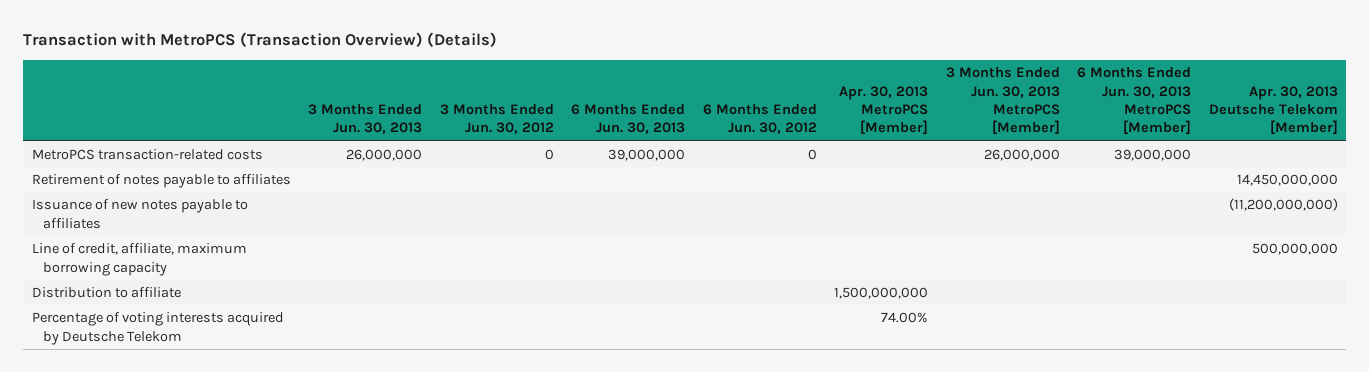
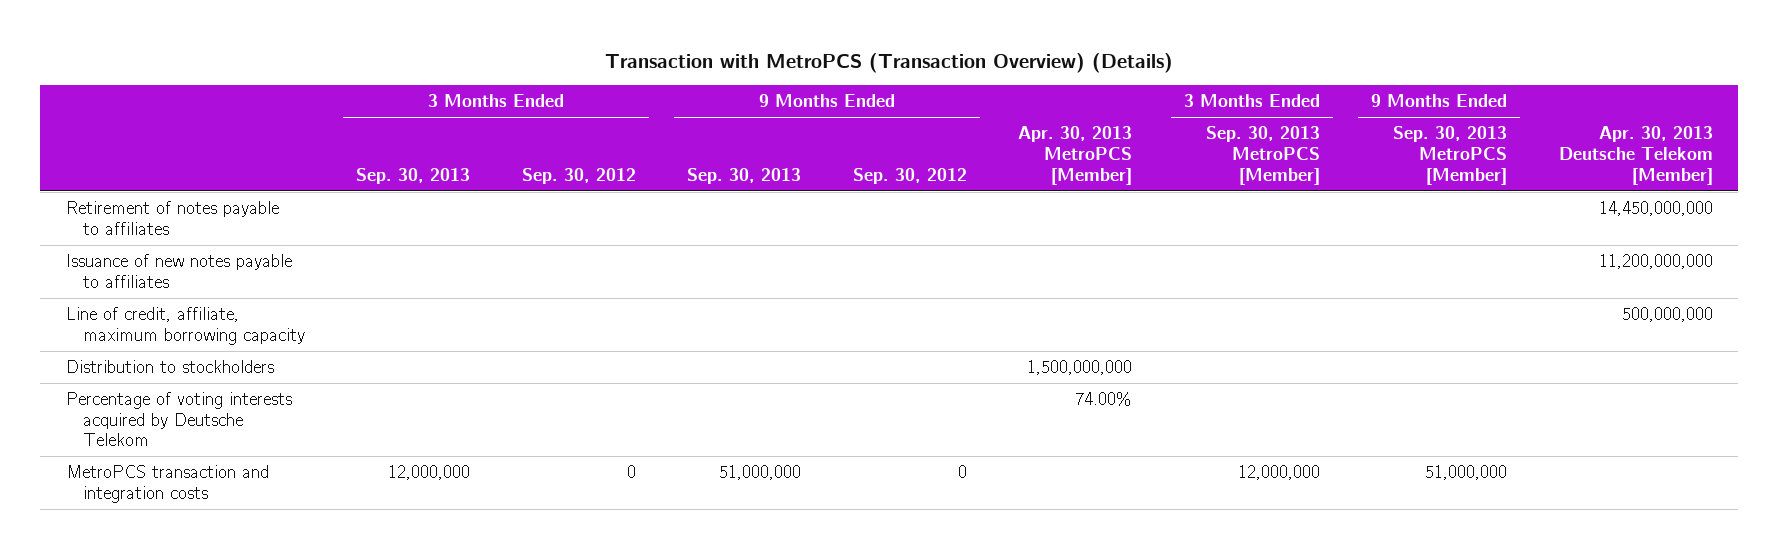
- | 3 Months Ended Jun. 30, 2013 | 3 Months Ended Jun. 30, 2012 | 6 Months Ended Jun. 30, 2013 | 6 Months Ended Jun. 30, 2012 | Apr. 30, 2013 MetroPCS [Member] | 3 Months Ended Jun. 30, 2013 MetroPCS [Member] | 6 Months Ended Jun. 30, 2013 MetroPCS [Member] | Apr. 30, 2013 Deutsche Telekom [Member]
+ | 3 Months Ended Sep. 30, 2013 | 3 Months Ended Sep. 30, 2012 | 9 Months Ended Sep. 30, 2013 | 9 Months Ended Sep. 30, 2012 | Apr. 30, 2013 MetroPCS [Member] | 3 Months Ended Sep. 30, 2013 MetroPCS [Member] | 9 Months Ended Sep. 30, 2013 MetroPCS [Member] | Apr. 30, 2013 Deutsche Telekom [Member]
- MetroPCS transaction-related costs | 26,000,000 | 0 | 39,000,000 | 0 | | 26,000,000 | 39,000,000 |
- Issuance of new notes payable to affiliates | | | | | | | | (11,200,000,000)
+ Issuance of new notes payable to affiliates | | | | | | | | 11,200,000,000
- Distribution to affiliate | | | | | 1,500,000,000 | | |
+ Distribution to stockholders | | | | | 1,500,000,000 | | |
+ MetroPCS transaction and integration costs | 12,000,000 | 0 | 51,000,000 | 0 | | 12,000,000 | 51,000,000 |

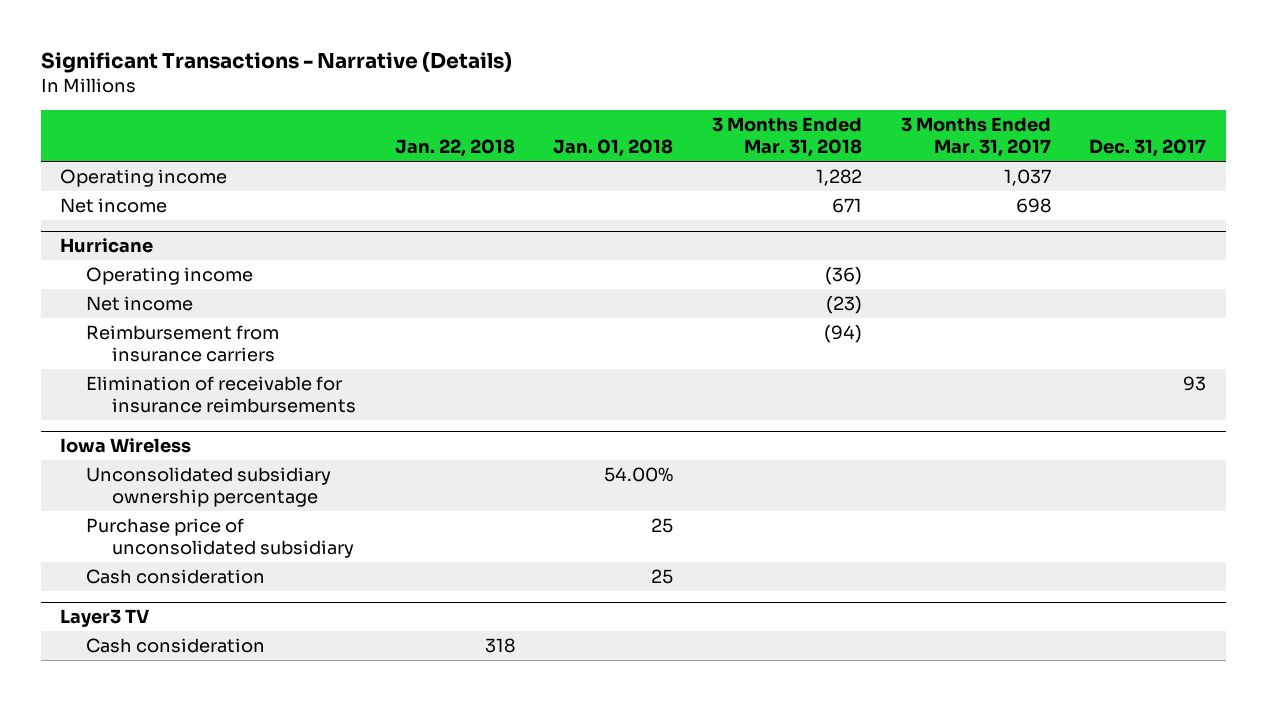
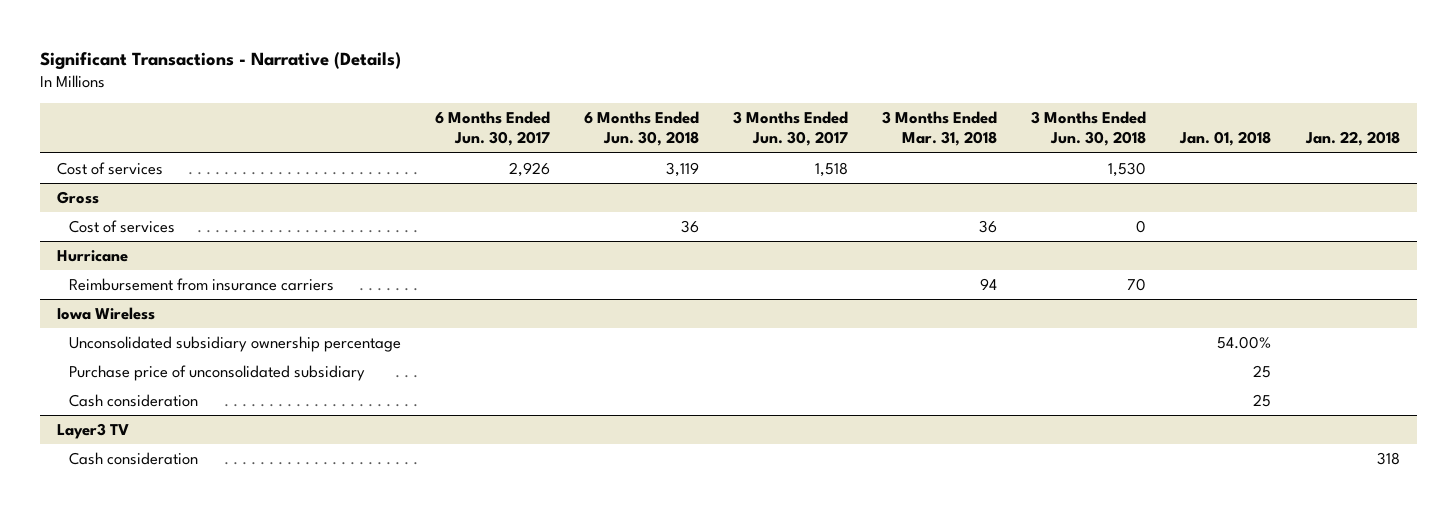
- | Jan. 22, 2018 | Jan. 01, 2018 | 3 Months Ended Mar. 31, 2018 | 3 Months Ended Mar. 31, 2017 | Dec. 31, 2017
+ | 6 Months Ended Jun. 30, 2017 | 6 Months Ended Jun. 30, 2018 | 3 Months Ended Jun. 30, 2017 | 3 Months Ended Mar. 31, 2018 | 3 Months Ended Jun. 30, 2018 | Jan. 01, 2018 | Jan. 22, 2018
- Operating income | | | 1,282 | 1,037 |
- Net income | | | 671 | 698 |
+ Cost of services | 2,926 | 3,119 | 1,518 | | 1,530 | |
+ Gross
+ Cost of services | | 36 | | 36 | 0 | |
@ Hurricane
- Operating income | | | (36) | |
- Net income | | | (23) | |
- Reimbursement from insurance carriers | | | (94) | |
- Elimination of receivable for insurance reimbursements | | | | | 93
+ Reimbursement from insurance carriers | | | | 94 | 70 | |

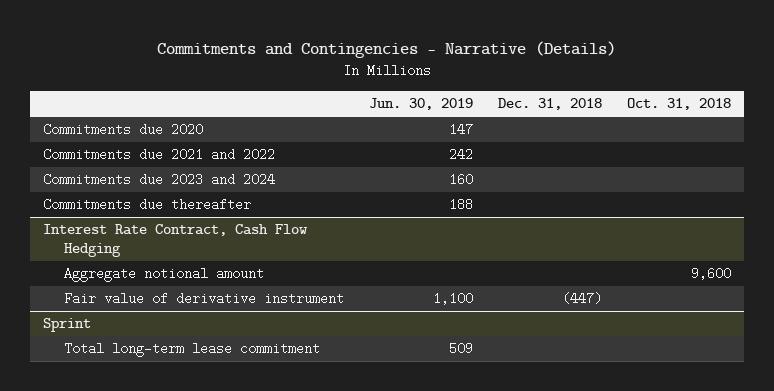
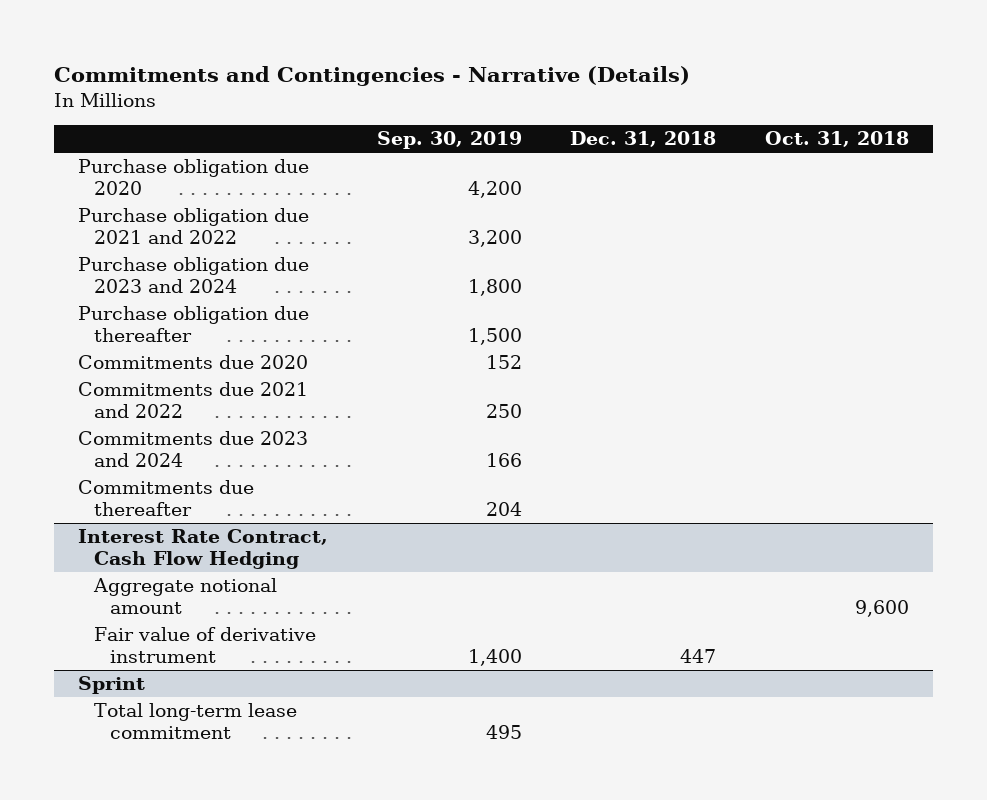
- | Jun. 30, 2019 | Dec. 31, 2018 | Oct. 31, 2018
+ | Sep. 30, 2019 | Dec. 31, 2018 | Oct. 31, 2018
+ Purchase obligation due 2020 | 4,200 | |
+ Purchase obligation due 2021 and 2022 | 3,200 | |
+ Purchase obligation due 2023 and 2024 | 1,800 | |
+ Purchase obligation due thereafter | 1,500 | |
@ Interest Rate Contract, Cash Flow Hedging
- Fair value of derivative instrument | 1,100 | (447) |
+ Fair value of derivative instrument | 1,400 | 447 |

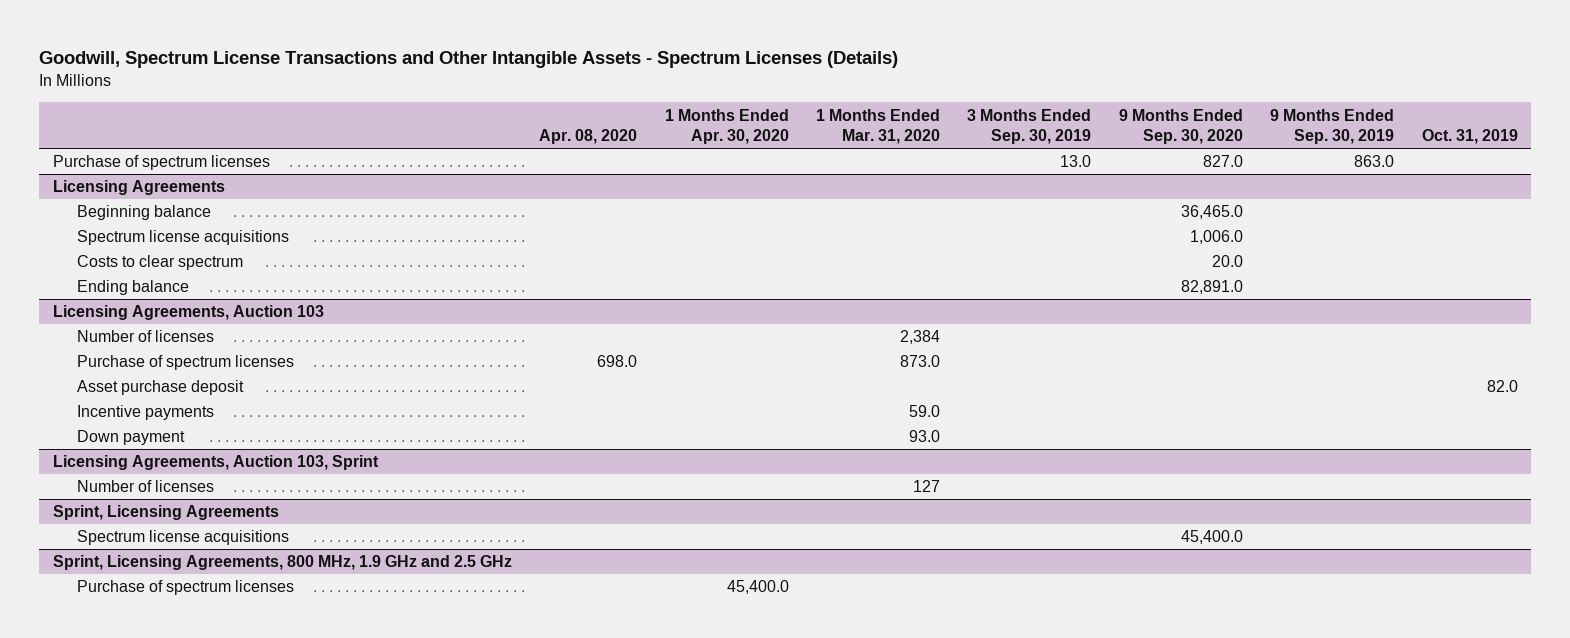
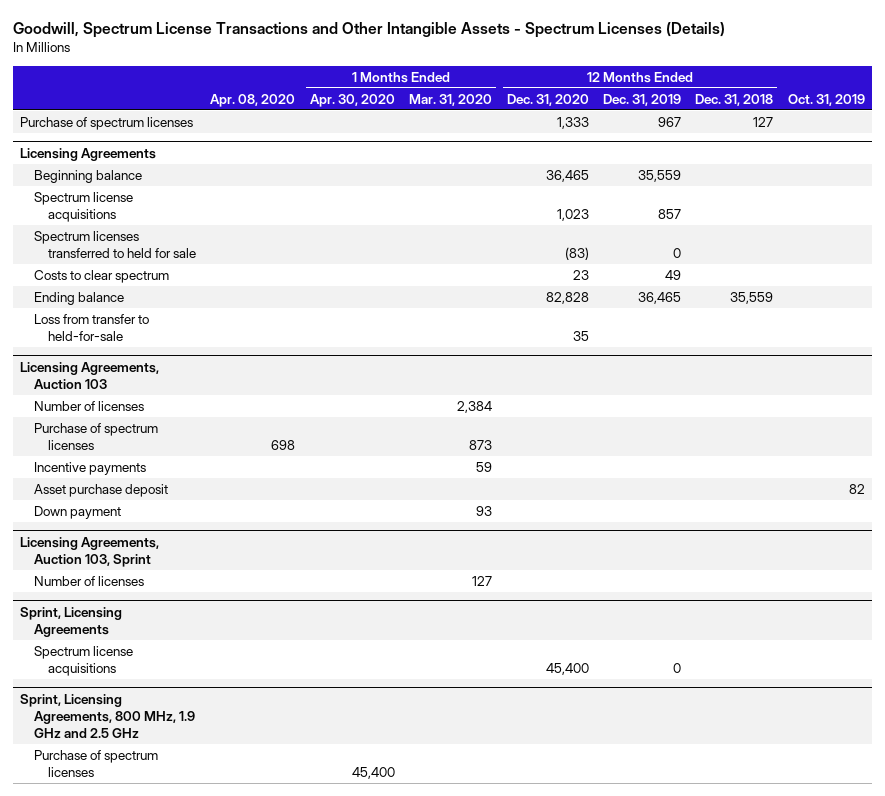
- | Apr. 08, 2020 | 1 Months Ended Apr. 30, 2020 | 1 Months Ended Mar. 31, 2020 | 3 Months Ended Sep. 30, 2019 | 9 Months Ended Sep. 30, 2020 | 9 Months Ended Sep. 30, 2019 | Oct. 31, 2019
+ | Apr. 08, 2020 | 1 Months Ended Apr. 30, 2020 | 1 Months Ended Mar. 31, 2020 | 12 Months Ended Dec. 31, 2020 | 12 Months Ended Dec. 31, 2019 | 12 Months Ended Dec. 31, 2018 | Oct. 31, 2019
@ Licensing Agreements
+ Spectrum licenses transferred to held for sale | | | | (83) | 0 | |
+ Loss from transfer to held-for-sale | | | | 35 | | |
@ Licensing Agreements, Auction 103
- Purchase of spectrum licenses | 698.0 | | 873.0 | | | |
- Asset purchase deposit | | | | | | | 82.0
- Incentive payments | | | 59.0 | | | |
- Down payment | | | 93.0 | | | |
+ Purchase of spectrum licenses | 698 | | 873 | | | |
+ Incentive payments | | | 59 | | | |
+ Asset purchase deposit | | | | | | | 82
+ Down payment | | | 93 | | | |
@ Sprint, Licensing Agreements, 800 MHz, 1.9 GHz and 2.5 GHz
- Purchase of spectrum licenses | | 45,400.0 | | | | |
+ Purchase of spectrum licenses | | 45,400 | | | | |

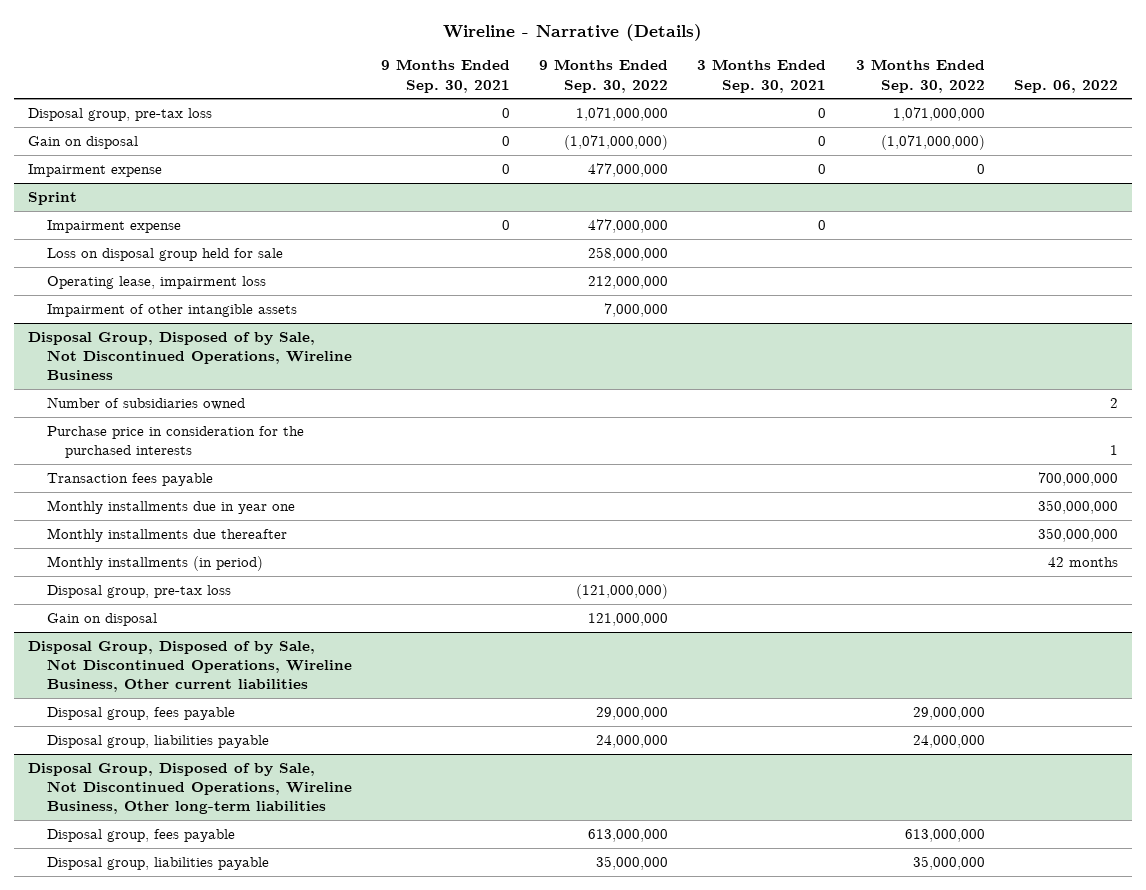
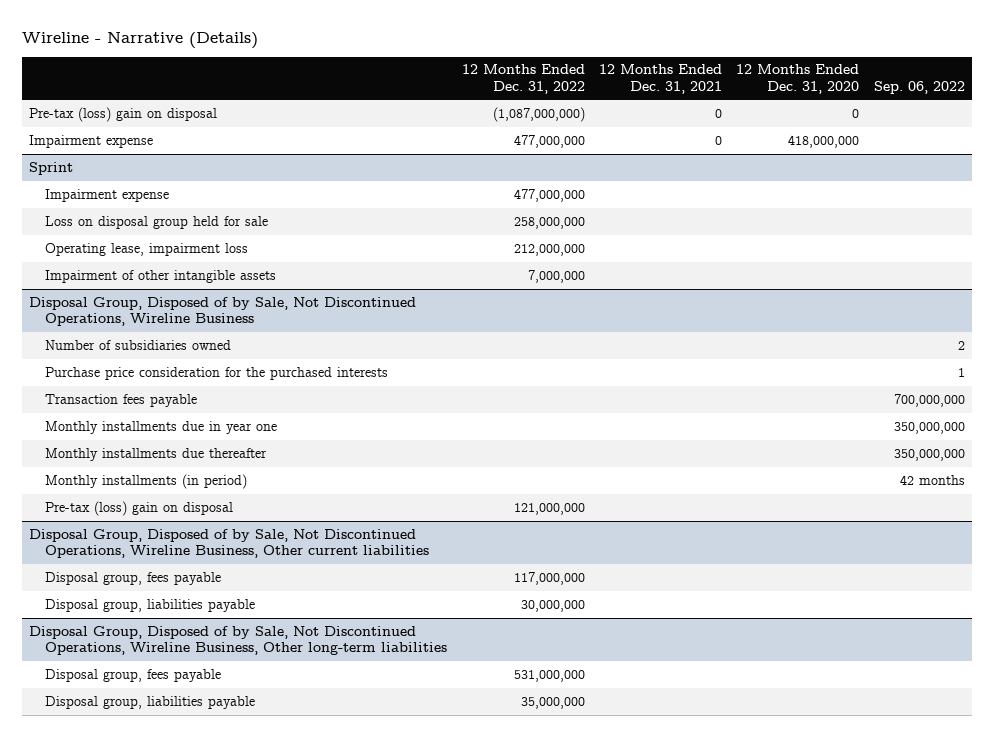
- | 9 Months Ended Sep. 30, 2021 | 9 Months Ended Sep. 30, 2022 | 3 Months Ended Sep. 30, 2021 | 3 Months Ended Sep. 30, 2022 | Sep. 06, 2022
+ | 12 Months Ended Dec. 31, 2022 | 12 Months Ended Dec. 31, 2021 | 12 Months Ended Dec. 31, 2020 | Sep. 06, 2022
- Disposal group, pre-tax loss | 0 | 1,071,000,000 | 0 | 1,071,000,000 |
- Gain on disposal | 0 | (1,071,000,000) | 0 | (1,071,000,000) |
+ Pre-tax (loss) gain on disposal | (1,087,000,000) | 0 | 0 |
@ Disposal Group, Disposed of by Sale, Not Discontinued Operations, Wireline Business
- Purchase price in consideration for the purchased interests | | | | | 1
+ Purchase price consideration for the purchased interests | | | | 1
- Disposal group, pre-tax loss | | (121,000,000) | | |
- Gain on disposal | | 121,000,000 | | |
+ Pre-tax (loss) gain on disposal | 121,000,000 | | |

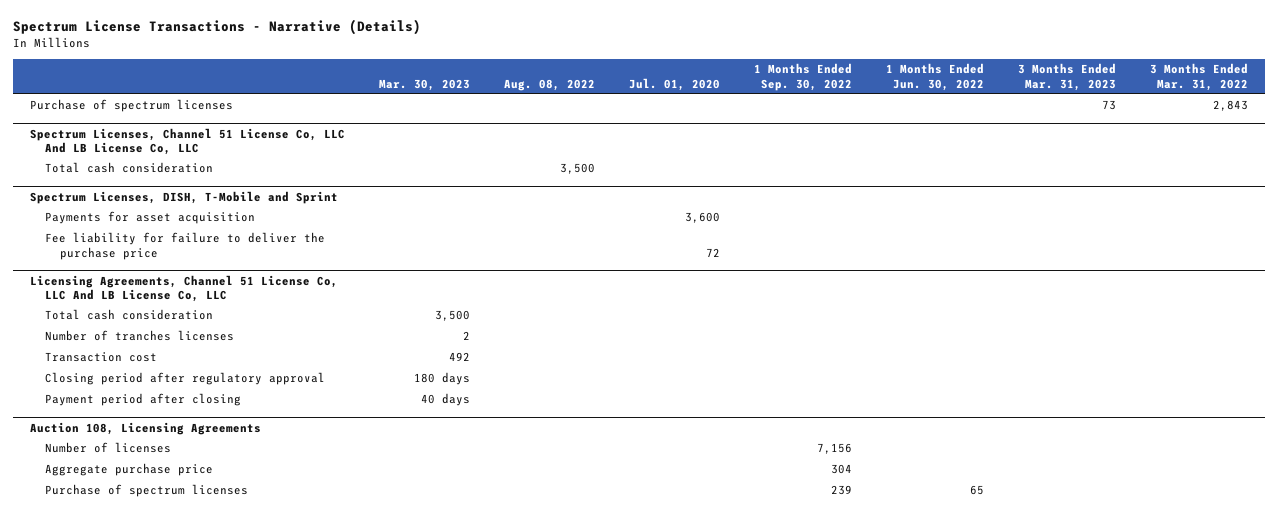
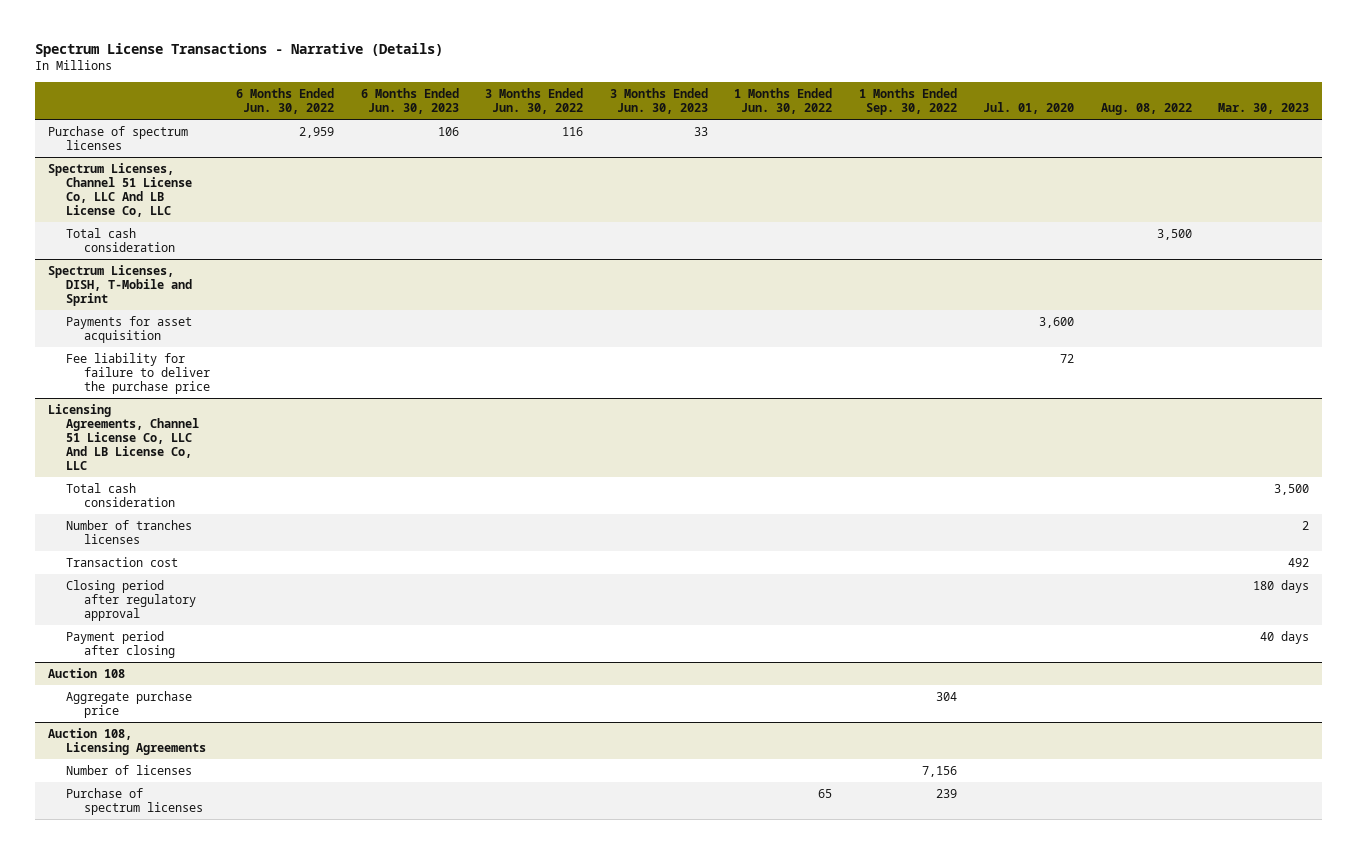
- | Mar. 30, 2023 | Aug. 08, 2022 | Jul. 01, 2020 | 1 Months Ended Sep. 30, 2022 | 1 Months Ended Jun. 30, 2022 | 3 Months Ended Mar. 31, 2023 | 3 Months Ended Mar. 31, 2022
+ | 6 Months Ended Jun. 30, 2022 | 6 Months Ended Jun. 30, 2023 | 3 Months Ended Jun. 30, 2022 | 3 Months Ended Jun. 30, 2023 | 1 Months Ended Jun. 30, 2022 | 1 Months Ended Sep. 30, 2022 | Jul. 01, 2020 | Aug. 08, 2022 | Mar. 30, 2023
+ Auction 108
+ Aggregate purchase price | | | | | | 304 | | |
@ Auction 108, Licensing Agreements
- Aggregate purchase price | | | | 304 | | |

